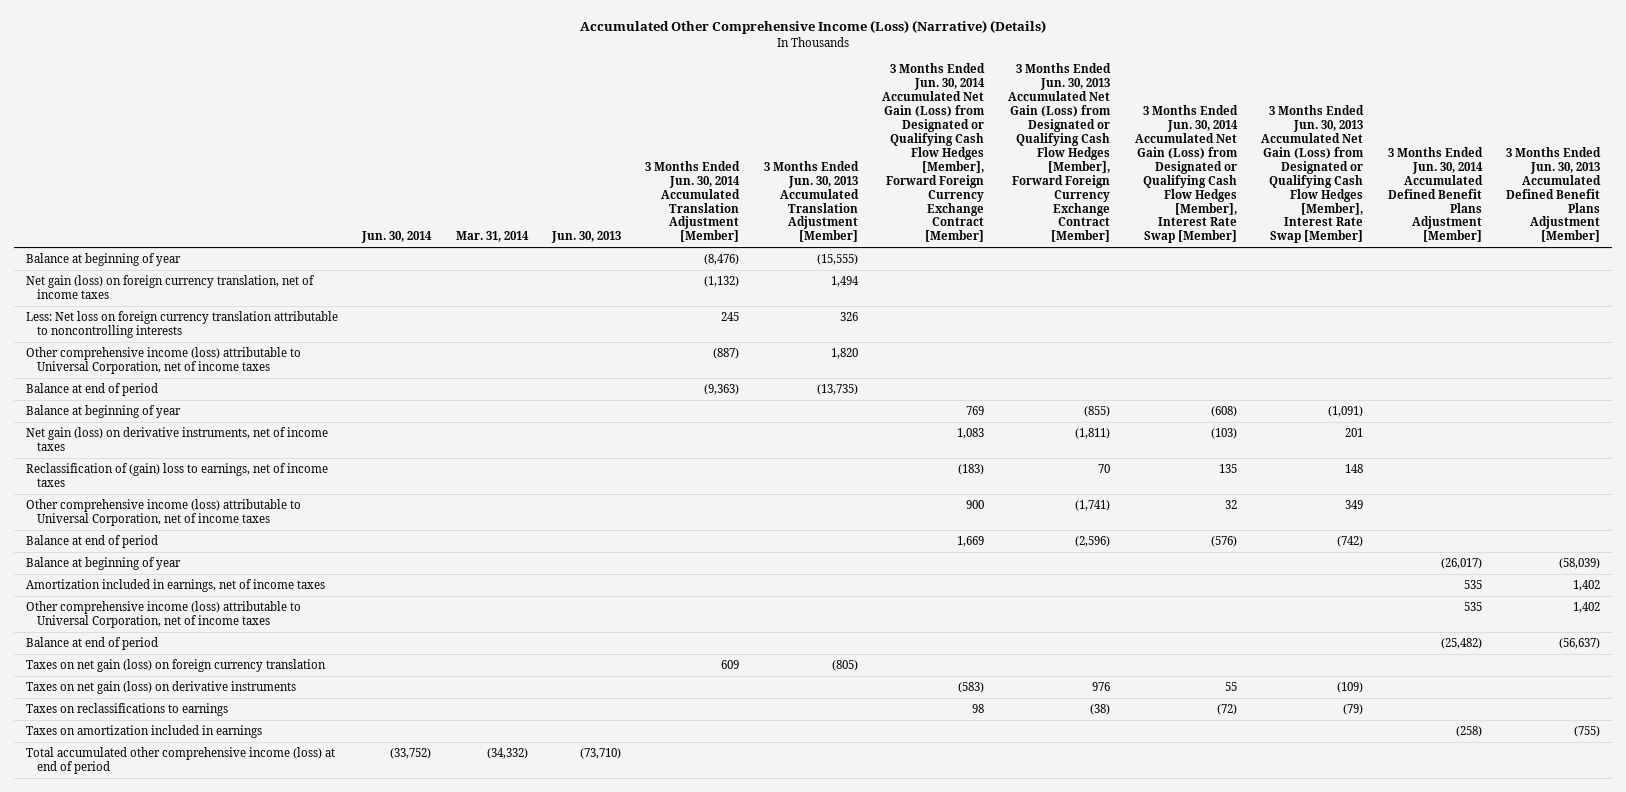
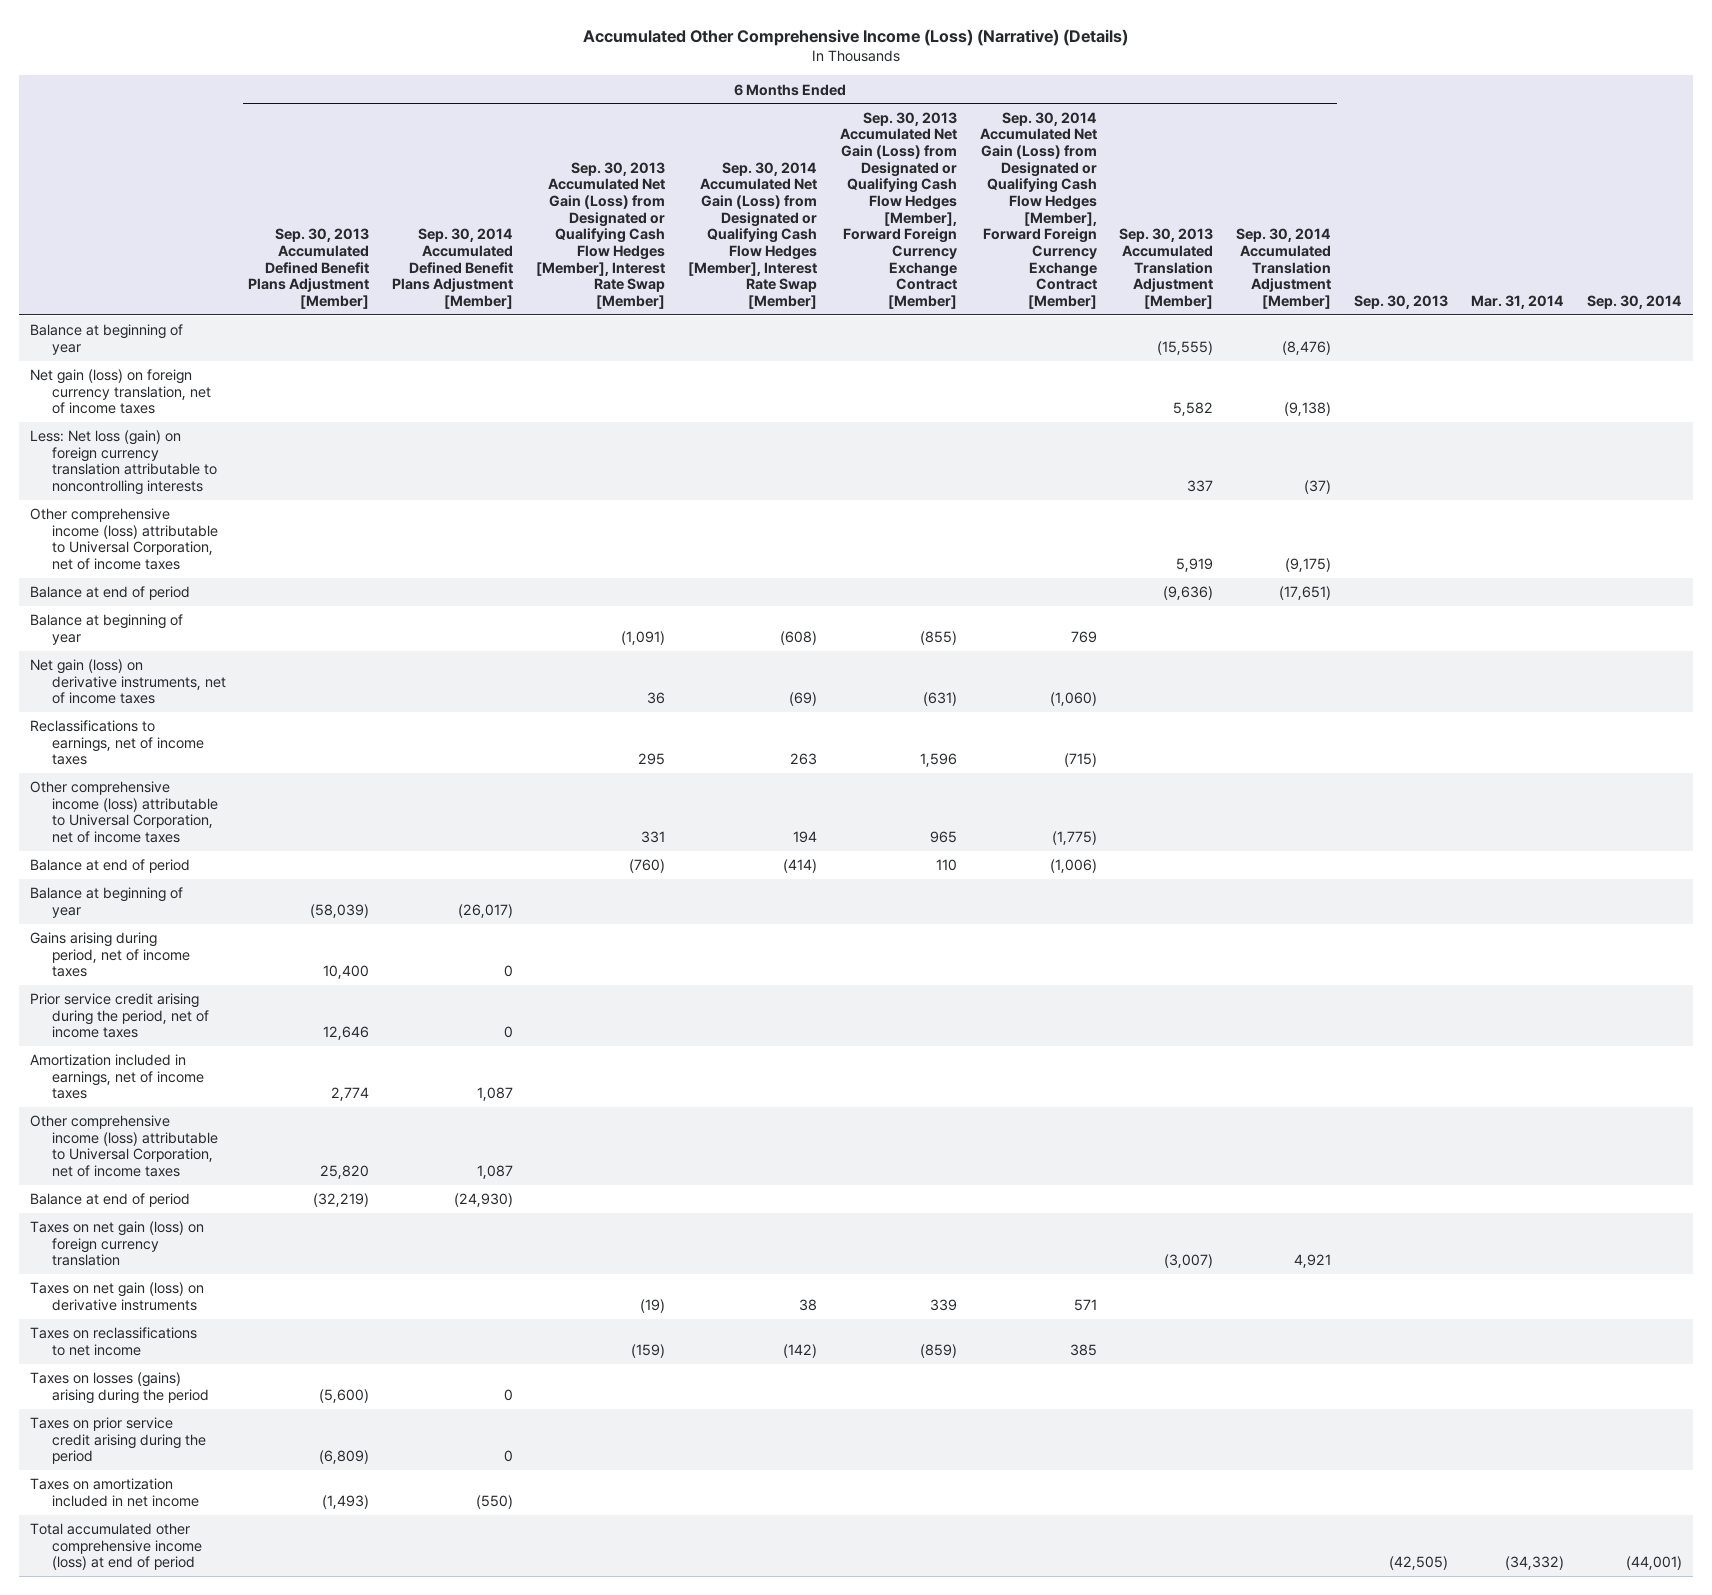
- | Jun. 30, 2014 | Mar. 31, 2014 | Jun. 30, 2013 | 3 Months Ended Jun. 30, 2014 Accumulated Translation Adjustment [Member] | 3 Months Ended Jun. 30, 2013 Accumulated Translation Adjustment [Member] | 3 Months Ended Jun. 30, 2014 Accumulated Net Gain (Loss) from Designated or Qualifying Cash Flow Hedges [Member], Forward Foreign Currency Exchange Contract [Member] | 3 Months Ended Jun. 30, 2013 Accumulated Net Gain (Loss) from Designated or Qualifying Cash Flow Hedges [Member], Forward Foreign Currency Exchange Contract [Member] | 3 Months Ended Jun. 30, 2014 Accumulated Net Gain (Loss) from Designated or Qualifying Cash Flow Hedges [Member], Interest Rate Swap [Member] | 3 Months Ended Jun. 30, 2013 Accumulated Net Gain (Loss) from Designated or Qualifying Cash Flow Hedges [Member], Interest Rate Swap [Member] | 3 Months Ended Jun. 30, 2014 Accumulated Defined Benefit Plans Adjustment [Member] | 3 Months Ended Jun. 30, 2013 Accumulated Defined Benefit Plans Adjustment [Member]
+ | 6 Months Ended Sep. 30, 2013 Accumulated Defined Benefit Plans Adjustment [Member] | 6 Months Ended Sep. 30, 2014 Accumulated Defined Benefit Plans Adjustment [Member] | 6 Months Ended Sep. 30, 2013 Accumulated Net Gain (Loss) from Designated or Qualifying Cash Flow Hedges [Member], Interest Rate Swap [Member] | 6 Months Ended Sep. 30, 2014 Accumulated Net Gain (Loss) from Designated or Qualifying Cash Flow Hedges [Member], Interest Rate Swap [Member] | 6 Months Ended Sep. 30, 2013 Accumulated Net Gain (Loss) from Designated or Qualifying Cash Flow Hedges [Member], Forward Foreign Currency Exchange Contract [Member] | 6 Months Ended Sep. 30, 2014 Accumulated Net Gain (Loss) from Designated or Qualifying Cash Flow Hedges [Member], Forward Foreign Currency Exchange Contract [Member] | 6 Months Ended Sep. 30, 2013 Accumulated Translation Adjustment [Member] | 6 Months Ended Sep. 30, 2014 Accumulated Translation Adjustment [Member] | Sep. 30, 2013 | Mar. 31, 2014 | Sep. 30, 2014
- Less: Net loss on foreign currency translation attributable to noncontrolling interests | | | | 245 | 326 | | | | | |
+ Less: Net loss (gain) on foreign currency translation attributable to noncontrolling interests | | | | | | | 337 | (37) | | |
- Reclassification of (gain) loss to earnings, net of income taxes | | | | | | (183) | 70 | 135 | 148 | |
+ Reclassifications to earnings, net of income taxes | | | 295 | 263 | 1,596 | (715) | | | | |
+ Gains arising during period, net of income taxes | 10,400 | 0 | | | | | | | | |
+ Prior service credit arising during the period, net of income taxes | 12,646 | 0 | | | | | | | | |
- Taxes on reclassifications to earnings | | | | | | 98 | (38) | (72) | (79) | |
- Taxes on amortization included in earnings | | | | | | | | | | (258) | (755)
+ Taxes on reclassifications to net income | | | (159) | (142) | (859) | 385 | | | | |
+ Taxes on losses (gains) arising during the period | (5,600) | 0 | | | | | | | | |
+ Taxes on prior service credit arising during the period | (6,809) | 0 | | | | | | | | |
+ Taxes on amortization included in net income | (1,493) | (550) | | | | | | | | |

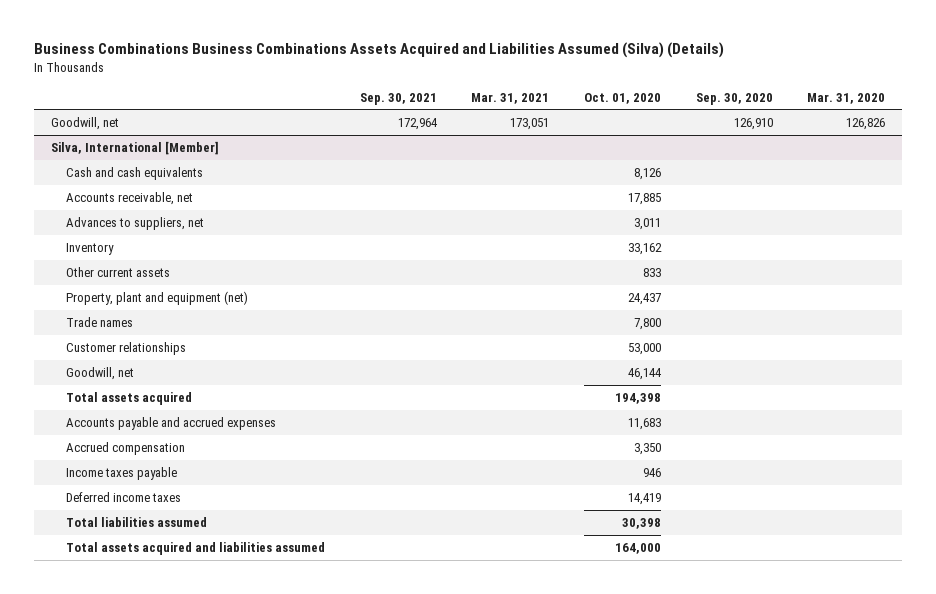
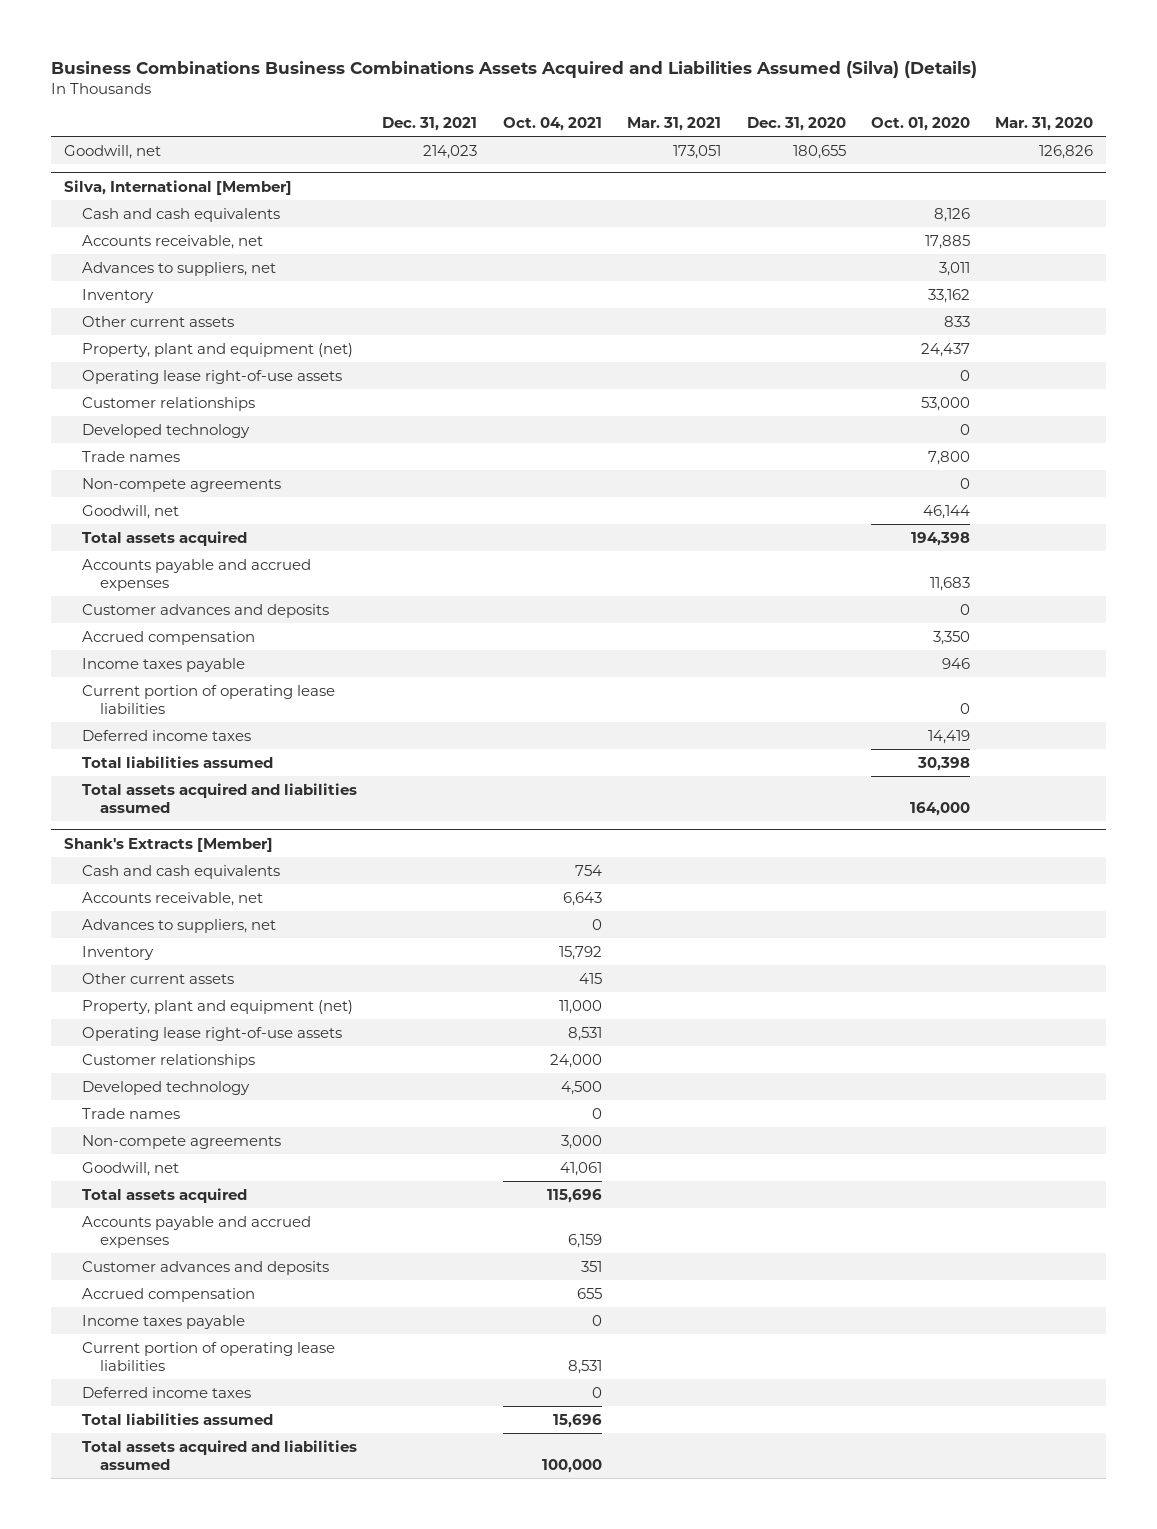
- | Sep. 30, 2021 | Mar. 31, 2021 | Oct. 01, 2020 | Sep. 30, 2020 | Mar. 31, 2020
+ | Dec. 31, 2021 | Oct. 04, 2021 | Mar. 31, 2021 | Dec. 31, 2020 | Oct. 01, 2020 | Mar. 31, 2020
@ Silva, International [Member]
+ Operating lease right-of-use assets | | | | | 0 |
+ Developed technology | | | | | 0 |
moved down: Trade names | | | | | 7,800 |
+ Non-compete agreements | | | | | 0 |
+ Customer advances and deposits | | | | | 0 |
+ Current portion of operating lease liabilities | | | | | 0 |
+ Shank's Extracts [Member]
+ Cash and cash equivalents | | 754 | | | |
+ Accounts receivable, net | | 6,643 | | | |
+ Advances to suppliers, net | | 0 | | | |
+ Inventory | | 15,792 | | | |
+ Other current assets | | 415 | | | |
+ Property, plant and equipment (net) | | 11,000 | | | |
+ Operating lease right-of-use assets | | 8,531 | | | |
+ Customer relationships | | 24,000 | | | |
+ Developed technology | | 4,500 | | | |
+ Trade names | | 0 | | | |
+ Non-compete agreements | | 3,000 | | | |
+ Goodwill, net | | 41,061 | | | |
+ Total assets acquired | | 115,696 | | | |
+ Accounts payable and accrued expenses | | 6,159 | | | |
+ Customer advances and deposits | | 351 | | | |
+ Accrued compensation | | 655 | | | |
+ Income taxes payable | | 0 | | | |
+ Current portion of operating lease liabilities | | 8,531 | | | |
+ Deferred income taxes | | 0 | | | |
+ Total liabilities assumed | | 15,696 | | | |
+ Total assets acquired and liabilities assumed | | 100,000 | | | |

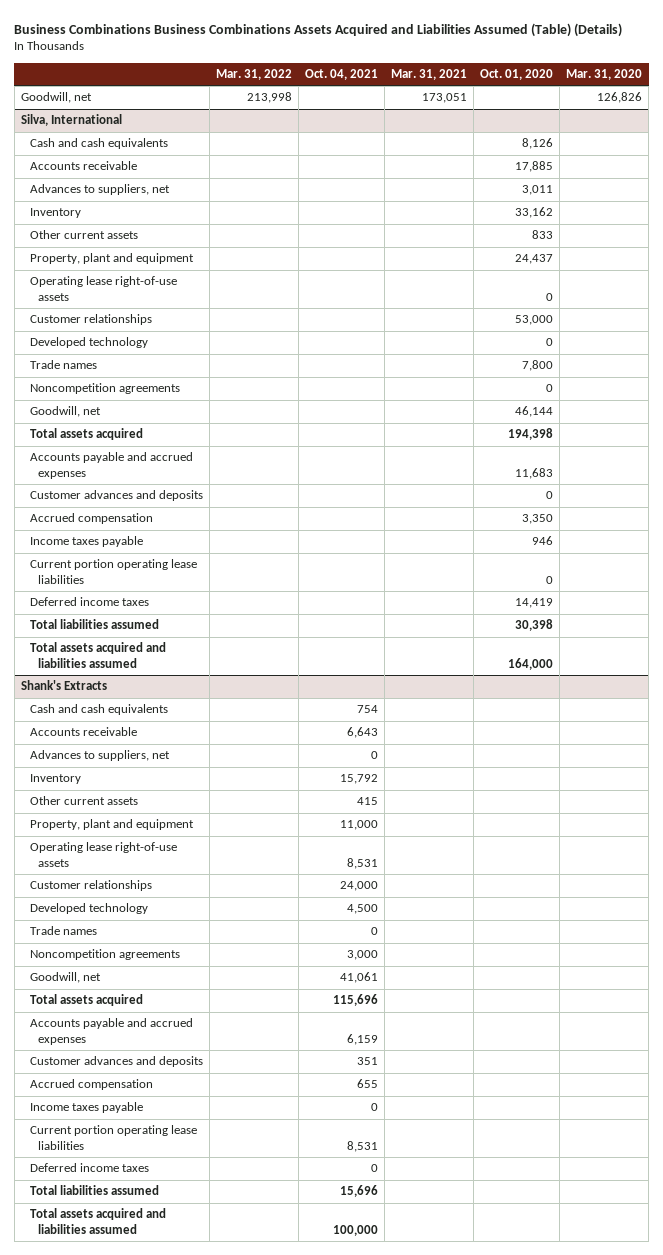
- Business Combinations Business Combinations Assets Acquired and Liabilities Assumed (Silva) (Details)
+ Business Combinations Business Combinations Assets Acquired and Liabilities Assumed (Table) (Details)
- | Dec. 31, 2021 | Oct. 04, 2021 | Mar. 31, 2021 | Dec. 31, 2020 | Oct. 01, 2020 | Mar. 31, 2020
+ | Mar. 31, 2022 | Oct. 04, 2021 | Mar. 31, 2021 | Oct. 01, 2020 | Mar. 31, 2020
- Silva, International [Member]
+ Silva, International
- Accounts receivable, net | | | | | 17,885 |
+ Accounts receivable | | | | 17,885 |
- Property, plant and equipment (net) | | | | | 24,437 |
+ Property, plant and equipment | | | | 24,437 |
- Non-compete agreements | | | | | 0 |
+ Noncompetition agreements | | | | 0 |
- Current portion of operating lease liabilities | | | | | 0 |
+ Current portion operating lease liabilities | | | | 0 |
- Shank's Extracts [Member]
+ Shank's Extracts
- Accounts receivable, net | | 6,643 | | | |
+ Accounts receivable | | 6,643 | | |
- Property, plant and equipment (net) | | 11,000 | | | |
+ Property, plant and equipment | | 11,000 | | |
- Non-compete agreements | | 3,000 | | | |
+ Noncompetition agreements | | 3,000 | | |
- Current portion of operating lease liabilities | | 8,531 | | | |
+ Current portion operating lease liabilities | | 8,531 | | |

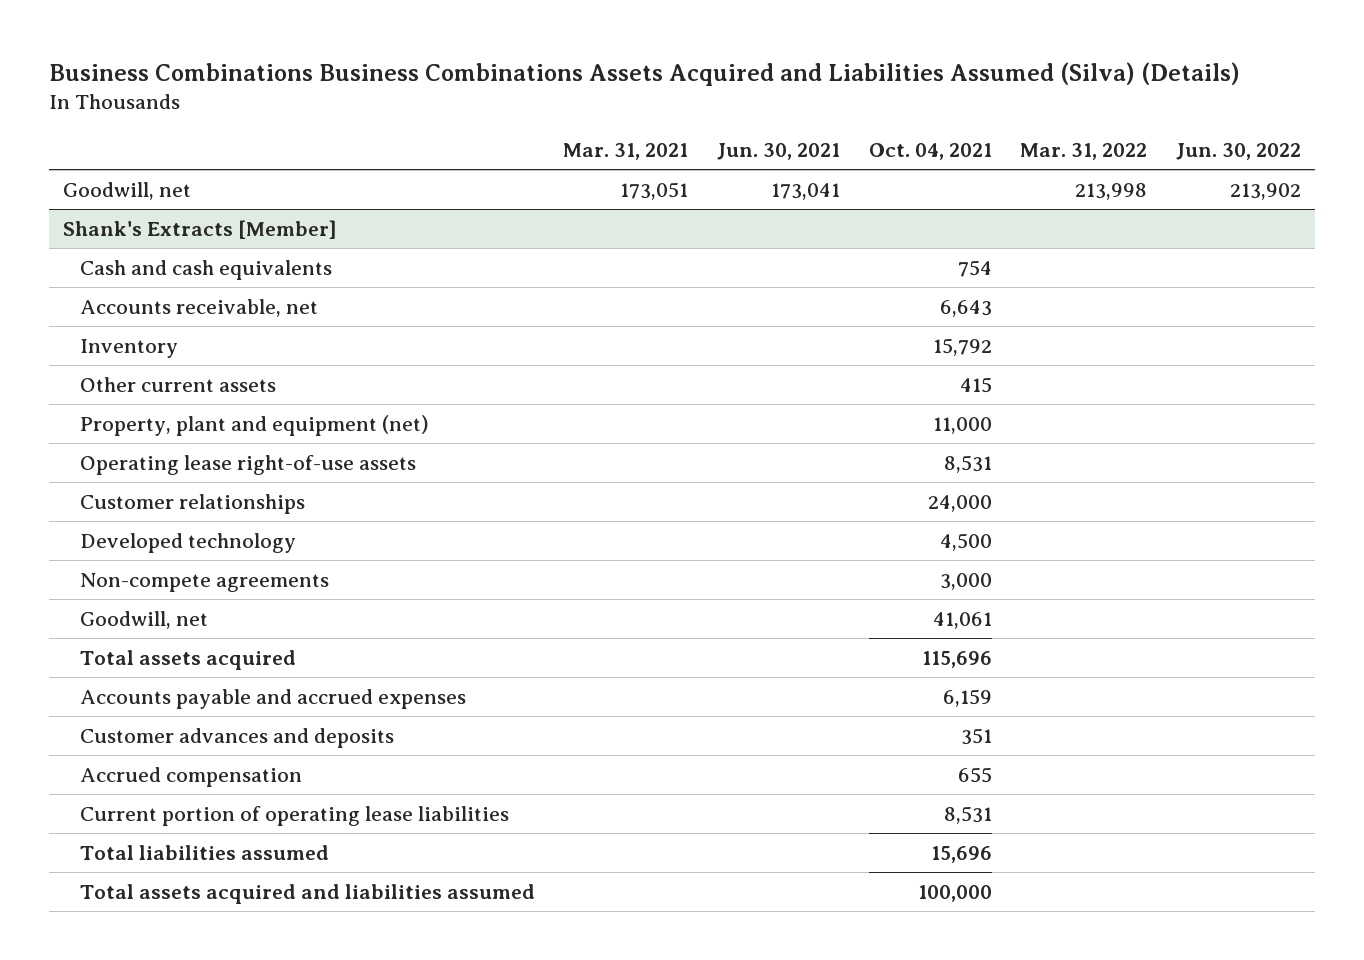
- Business Combinations Business Combinations Assets Acquired and Liabilities Assumed (Table) (Details)
+ Business Combinations Business Combinations Assets Acquired and Liabilities Assumed (Silva) (Details)
- | Mar. 31, 2022 | Oct. 04, 2021 | Mar. 31, 2021 | Oct. 01, 2020 | Mar. 31, 2020
+ | Mar. 31, 2021 | Jun. 30, 2021 | Oct. 04, 2021 | Mar. 31, 2022 | Jun. 30, 2022
- Silva, International
- Cash and cash equivalents | | | | 8,126 |
- Accounts receivable | | | | 17,885 |
- Advances to suppliers, net | | | | 3,011 |
- Inventory | | | | 33,162 |
- Other current assets | | | | 833 |
- Property, plant and equipment | | | | 24,437 |
- Operating lease right-of-use assets | | | | 0 |
- Customer relationships | | | | 53,000 |
- Developed technology | | | | 0 |
- Trade names | | | | 7,800 |
- Noncompetition agreements | | | | 0 |
- Goodwill, net | | | | 46,144 |
- Total assets acquired | | | | 194,398 |
- Accounts payable and accrued expenses | | | | 11,683 |
- Customer advances and deposits | | | | 0 |
- Accrued compensation | | | | 3,350 |
- Income taxes payable | | | | 946 |
- Current portion operating lease liabilities | | | | 0 |
- Deferred income taxes | | | | 14,419 |
- Total liabilities assumed | | | | 30,398 |
- Total assets acquired and liabilities assumed | | | | 164,000 |
- Shank's Extracts
+ Shank's Extracts [Member]
- Accounts receivable | | 6,643 | | |
- Advances to suppliers, net | | 0 | | |
+ Accounts receivable, net | | | 6,643 | |
- Property, plant and equipment | | 11,000 | | |
+ Property, plant and equipment (net) | | | 11,000 | |
- Trade names | | 0 | | |
- Noncompetition agreements | | 3,000 | | |
+ Non-compete agreements | | | 3,000 | |
- Income taxes payable | | 0 | | |
- Current portion operating lease liabilities | | 8,531 | | |
- Deferred income taxes | | 0 | | |
+ Current portion of operating lease liabilities | | | 8,531 | |

